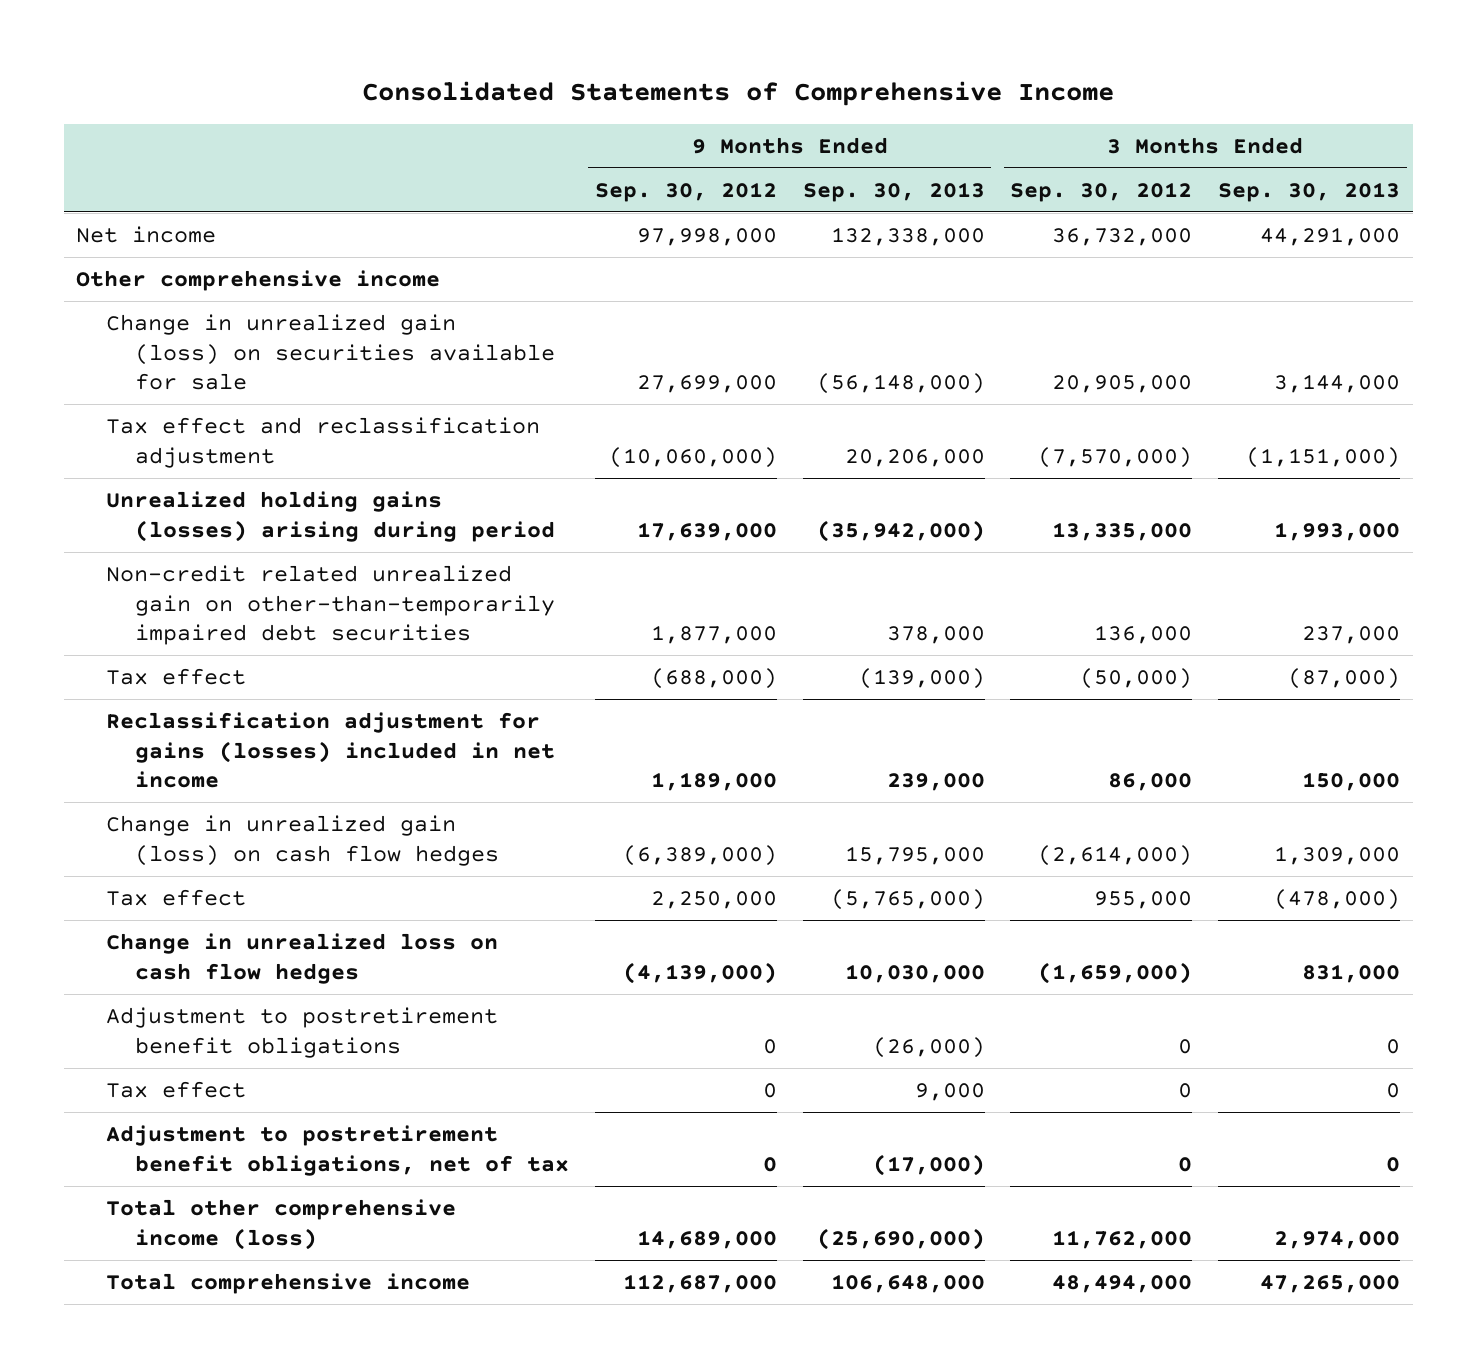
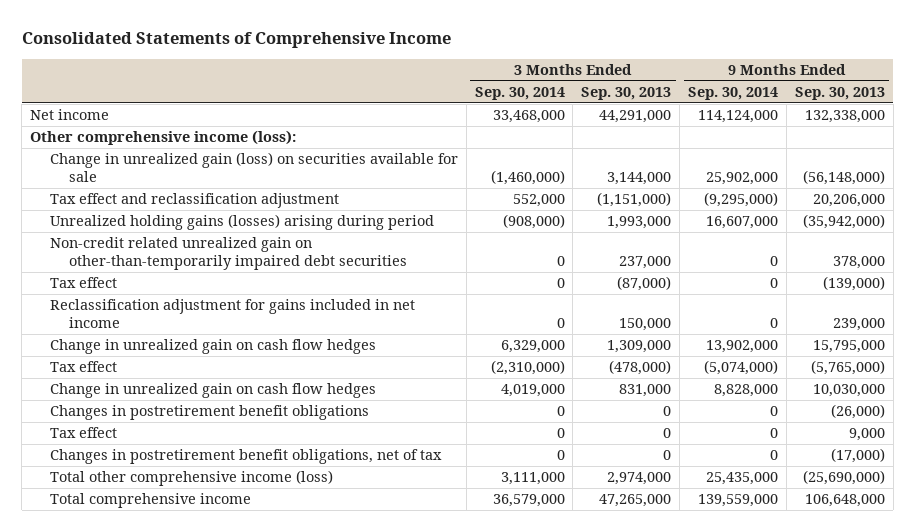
- | 9 Months Ended Sep. 30, 2012 | 9 Months Ended Sep. 30, 2013 | 3 Months Ended Sep. 30, 2012 | 3 Months Ended Sep. 30, 2013
+ | 3 Months Ended Sep. 30, 2014 | 3 Months Ended Sep. 30, 2013 | 9 Months Ended Sep. 30, 2014 | 9 Months Ended Sep. 30, 2013
- Other comprehensive income
+ Other comprehensive income (loss):
- Reclassification adjustment for gains (losses) included in net income | 1,189,000 | 239,000 | 86,000 | 150,000
- Change in unrealized gain (loss) on cash flow hedges | (6,389,000) | 15,795,000 | (2,614,000) | 1,309,000
+ Reclassification adjustment for gains included in net income | 0 | 150,000 | 0 | 239,000
+ Change in unrealized gain on cash flow hedges | 6,329,000 | 1,309,000 | 13,902,000 | 15,795,000
- Change in unrealized loss on cash flow hedges | (4,139,000) | 10,030,000 | (1,659,000) | 831,000
- Adjustment to postretirement benefit obligations | 0 | (26,000) | 0 | 0
+ Change in unrealized gain on cash flow hedges | 4,019,000 | 831,000 | 8,828,000 | 10,030,000
+ Changes in postretirement benefit obligations | 0 | 0 | 0 | (26,000)
- Adjustment to postretirement benefit obligations, net of tax | 0 | (17,000) | 0 | 0
+ Changes in postretirement benefit obligations, net of tax | 0 | 0 | 0 | (17,000)

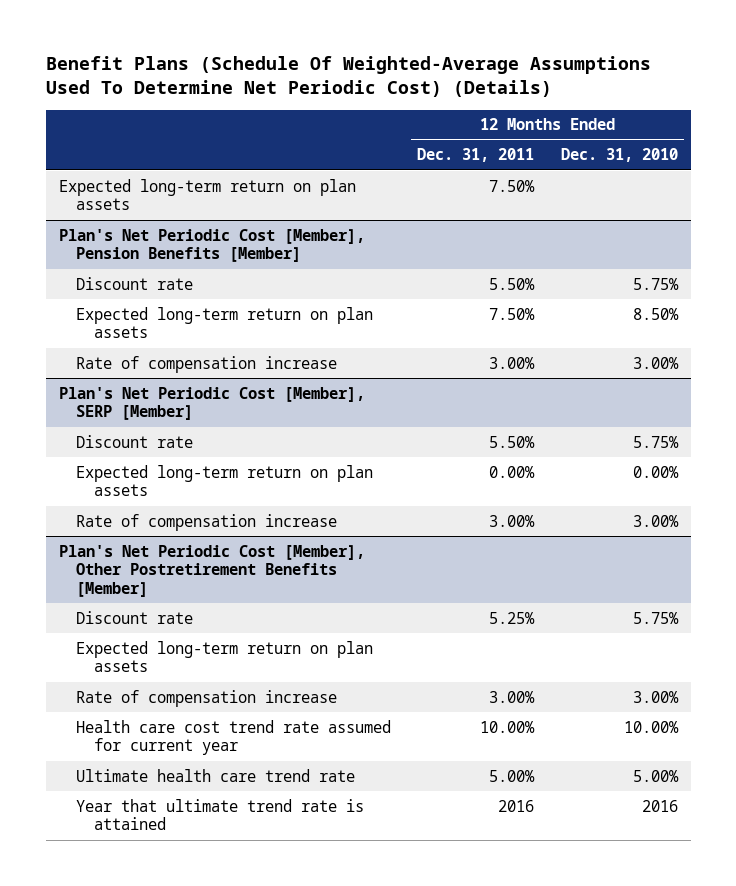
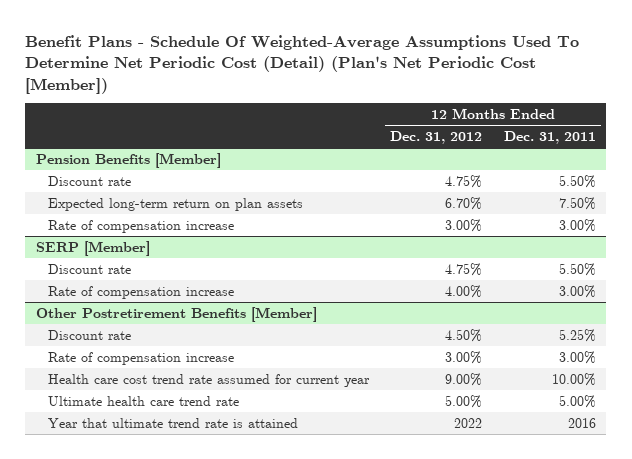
- Benefit Plans (Schedule Of Weighted-Average Assumptions Used To Determine Net Periodic Cost) (Details)
+ Benefit Plans - Schedule Of Weighted-Average Assumptions Used To Determine Net Periodic Cost (Detail) (Plan's Net Periodic Cost [Member])
- | 12 Months Ended Dec. 31, 2011 | 12 Months Ended Dec. 31, 2010
+ | 12 Months Ended Dec. 31, 2012 | 12 Months Ended Dec. 31, 2011
- Expected long-term return on plan assets | 7.50% |
- Plan's Net Periodic Cost [Member], Pension Benefits [Member]
+ Pension Benefits [Member]
- Plan's Net Periodic Cost [Member], SERP [Member]
+ SERP [Member]
- Expected long-term return on plan assets | 0.00% | 0.00%
- Plan's Net Periodic Cost [Member], Other Postretirement Benefits [Member]
+ Other Postretirement Benefits [Member]
- Expected long-term return on plan assets

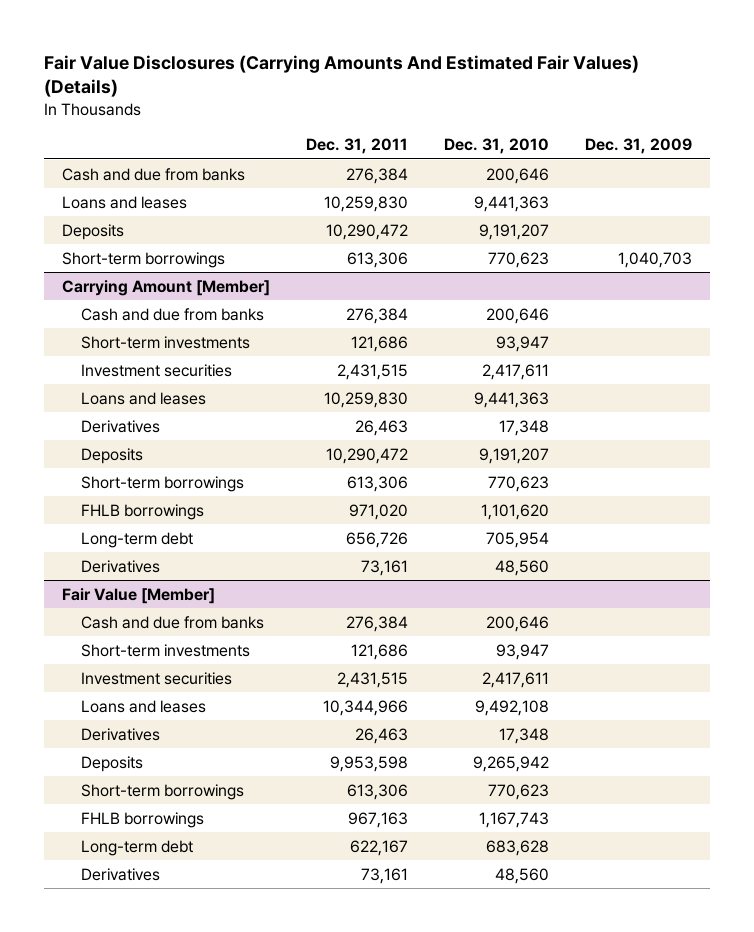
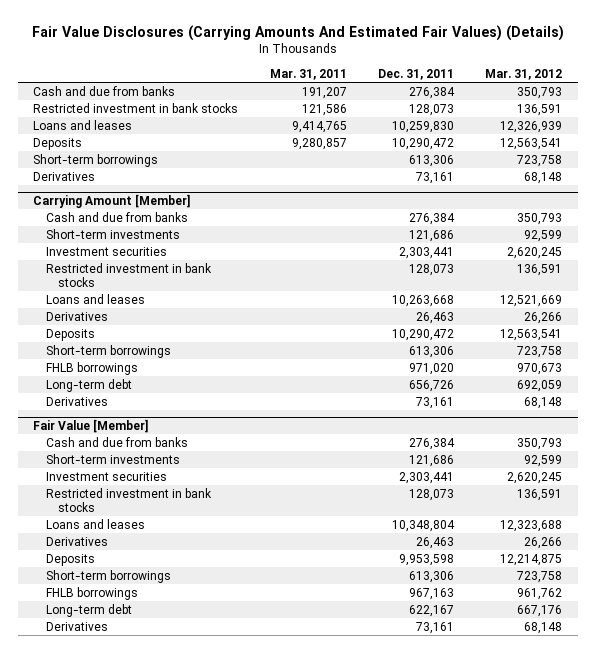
- | Dec. 31, 2011 | Dec. 31, 2010 | Dec. 31, 2009
+ | Mar. 31, 2011 | Dec. 31, 2011 | Mar. 31, 2012
+ Restricted investment in bank stocks | 121,586 | 128,073 | 136,591
+ Derivatives | | 73,161 | 68,148
@ Carrying Amount [Member]
- Investment securities | 2,431,515 | 2,417,611 |
- Loans and leases | 10,259,830 | 9,441,363 |
+ Investment securities | | 2,303,441 | 2,620,245
+ Restricted investment in bank stocks | | 128,073 | 136,591
+ Loans and leases | | 10,263,668 | 12,521,669
@ Fair Value [Member]
- Investment securities | 2,431,515 | 2,417,611 |
- Loans and leases | 10,344,966 | 9,492,108 |
+ Investment securities | | 2,303,441 | 2,620,245
+ Restricted investment in bank stocks | | 128,073 | 136,591
+ Loans and leases | | 10,348,804 | 12,323,688

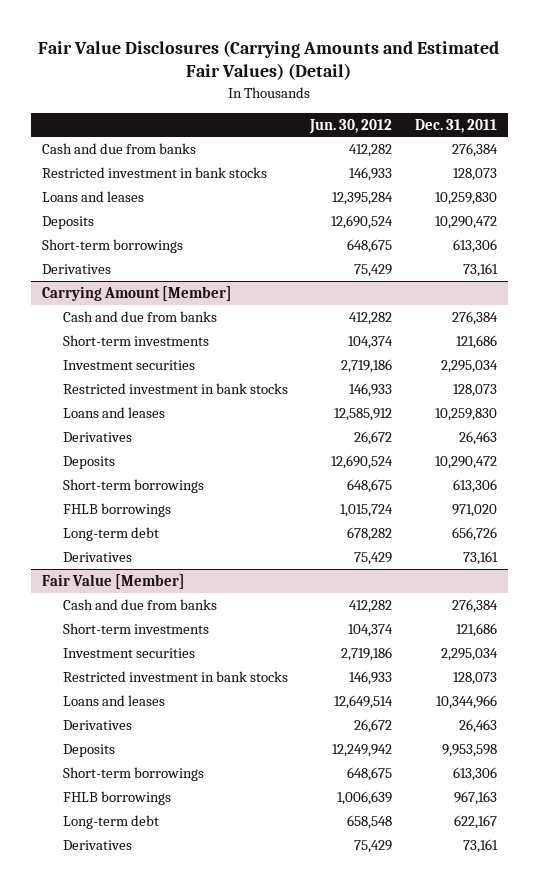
- Fair Value Disclosures (Carrying Amounts And Estimated Fair Values) (Details)
+ Fair Value Disclosures (Carrying Amounts and Estimated Fair Values) (Detail)
- | Mar. 31, 2011 | Dec. 31, 2011 | Mar. 31, 2012
+ | Jun. 30, 2012 | Dec. 31, 2011
@ Carrying Amount [Member]
- Investment securities | | 2,303,441 | 2,620,245
+ Investment securities | 2,719,186 | 2,295,034
- Loans and leases | | 10,263,668 | 12,521,669
+ Loans and leases | 12,585,912 | 10,259,830
@ Fair Value [Member]
- Investment securities | | 2,303,441 | 2,620,245
+ Investment securities | 2,719,186 | 2,295,034
- Loans and leases | | 10,348,804 | 12,323,688
+ Loans and leases | 12,649,514 | 10,344,966

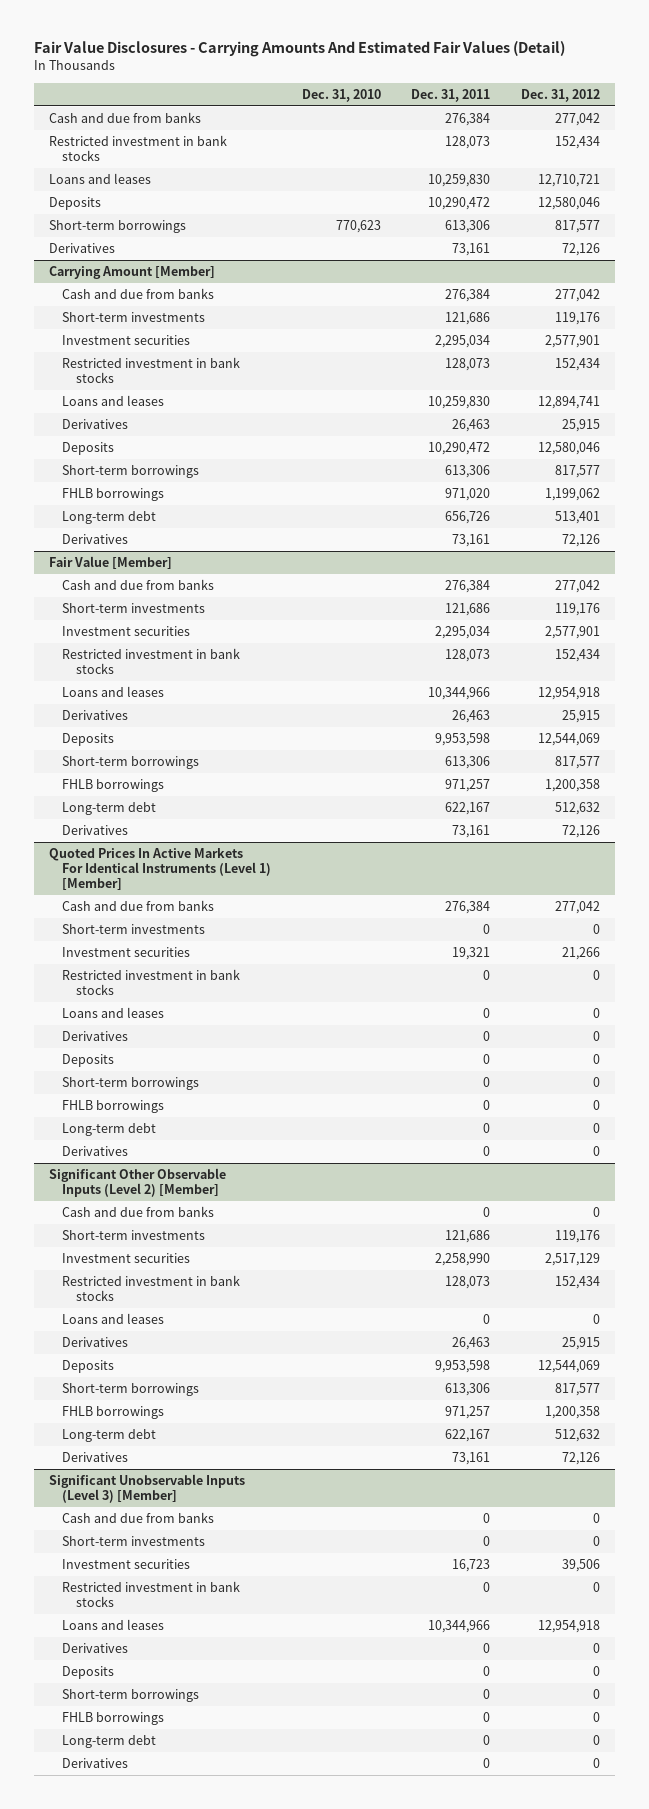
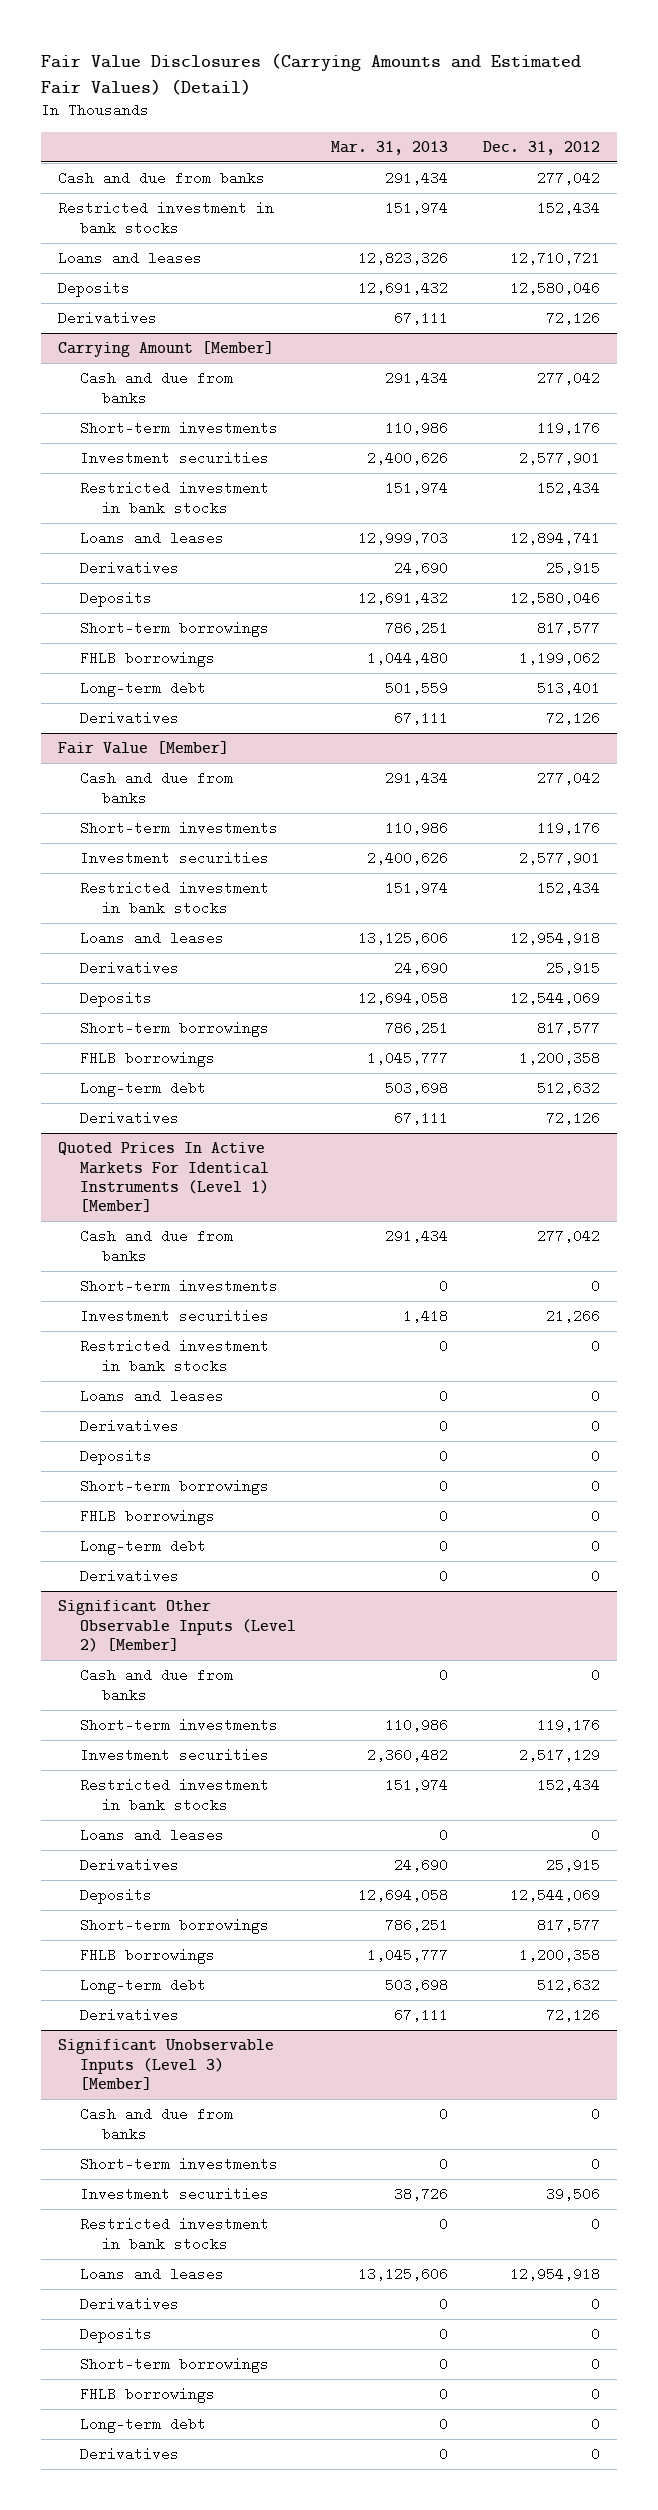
- Fair Value Disclosures - Carrying Amounts And Estimated Fair Values (Detail)
+ Fair Value Disclosures (Carrying Amounts and Estimated Fair Values) (Detail)
- | Dec. 31, 2010 | Dec. 31, 2011 | Dec. 31, 2012
+ | Mar. 31, 2013 | Dec. 31, 2012
- Short-term borrowings | 770,623 | 613,306 | 817,577

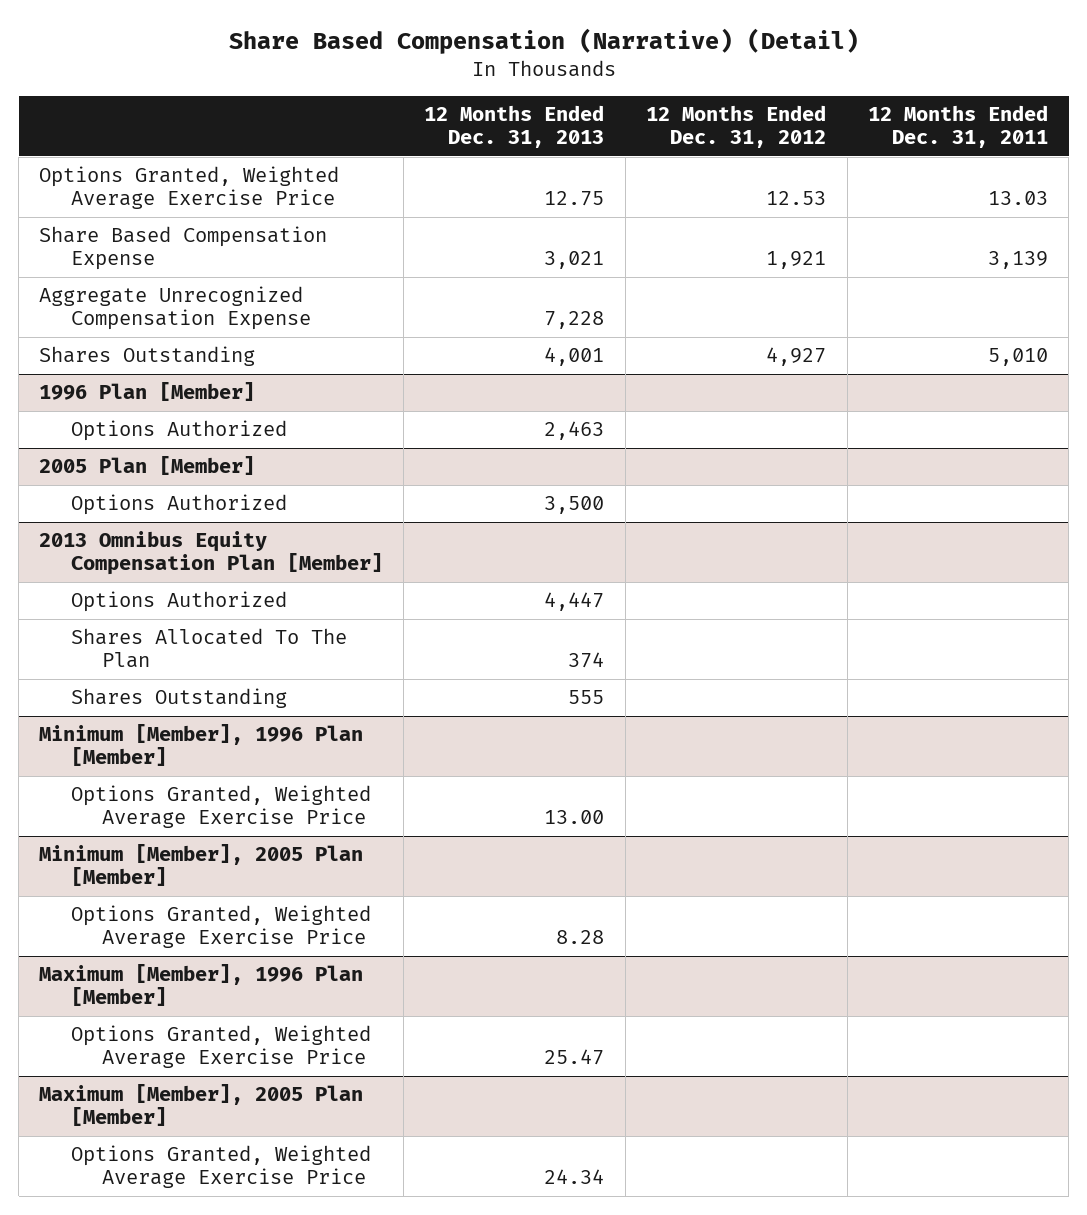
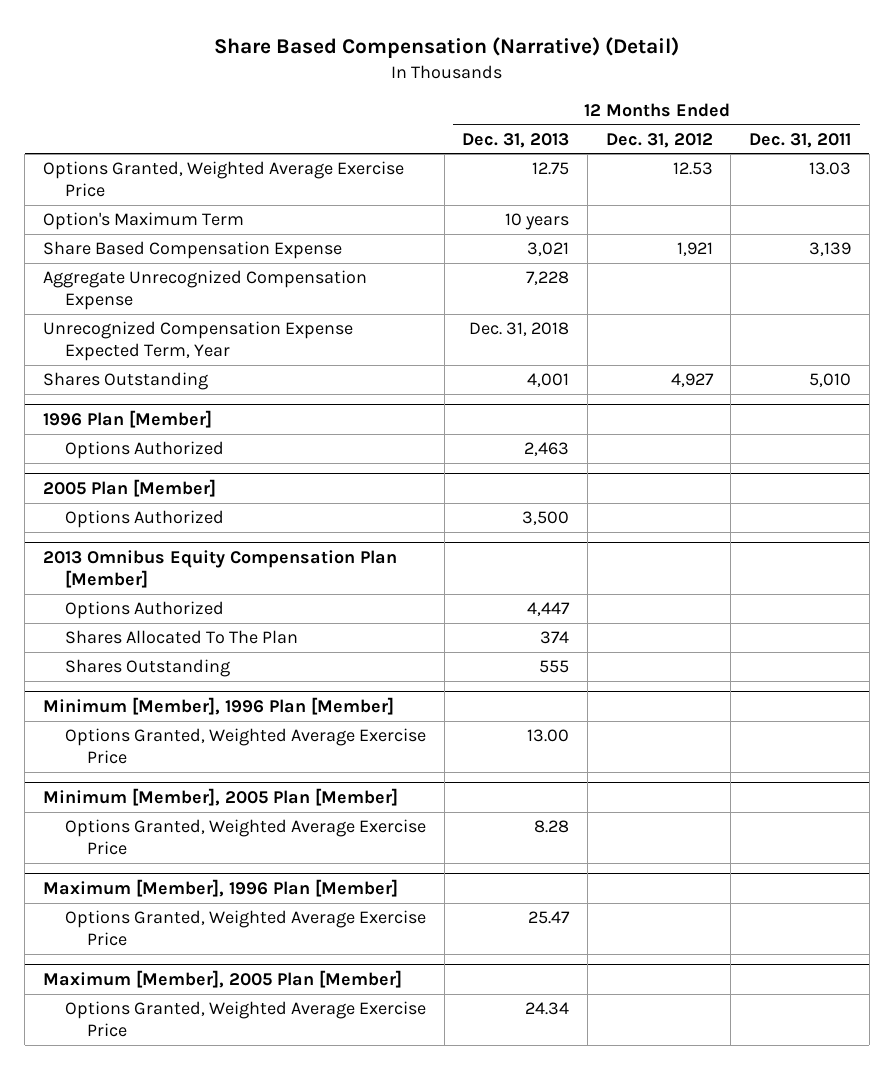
+ Option's Maximum Term | 10 years | |
+ Unrecognized Compensation Expense Expected Term, Year | Dec. 31, 2018 | |

